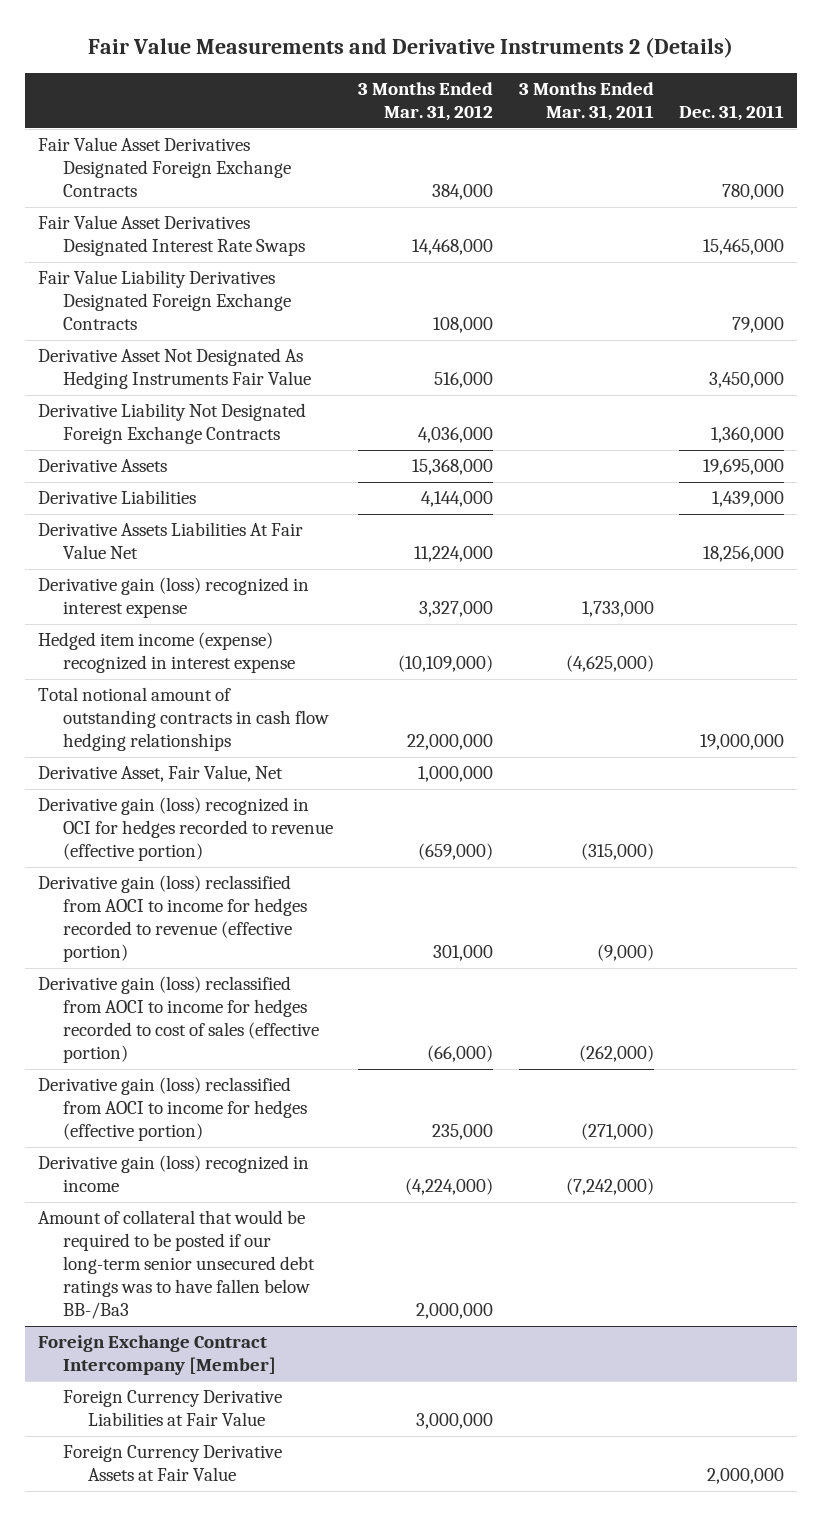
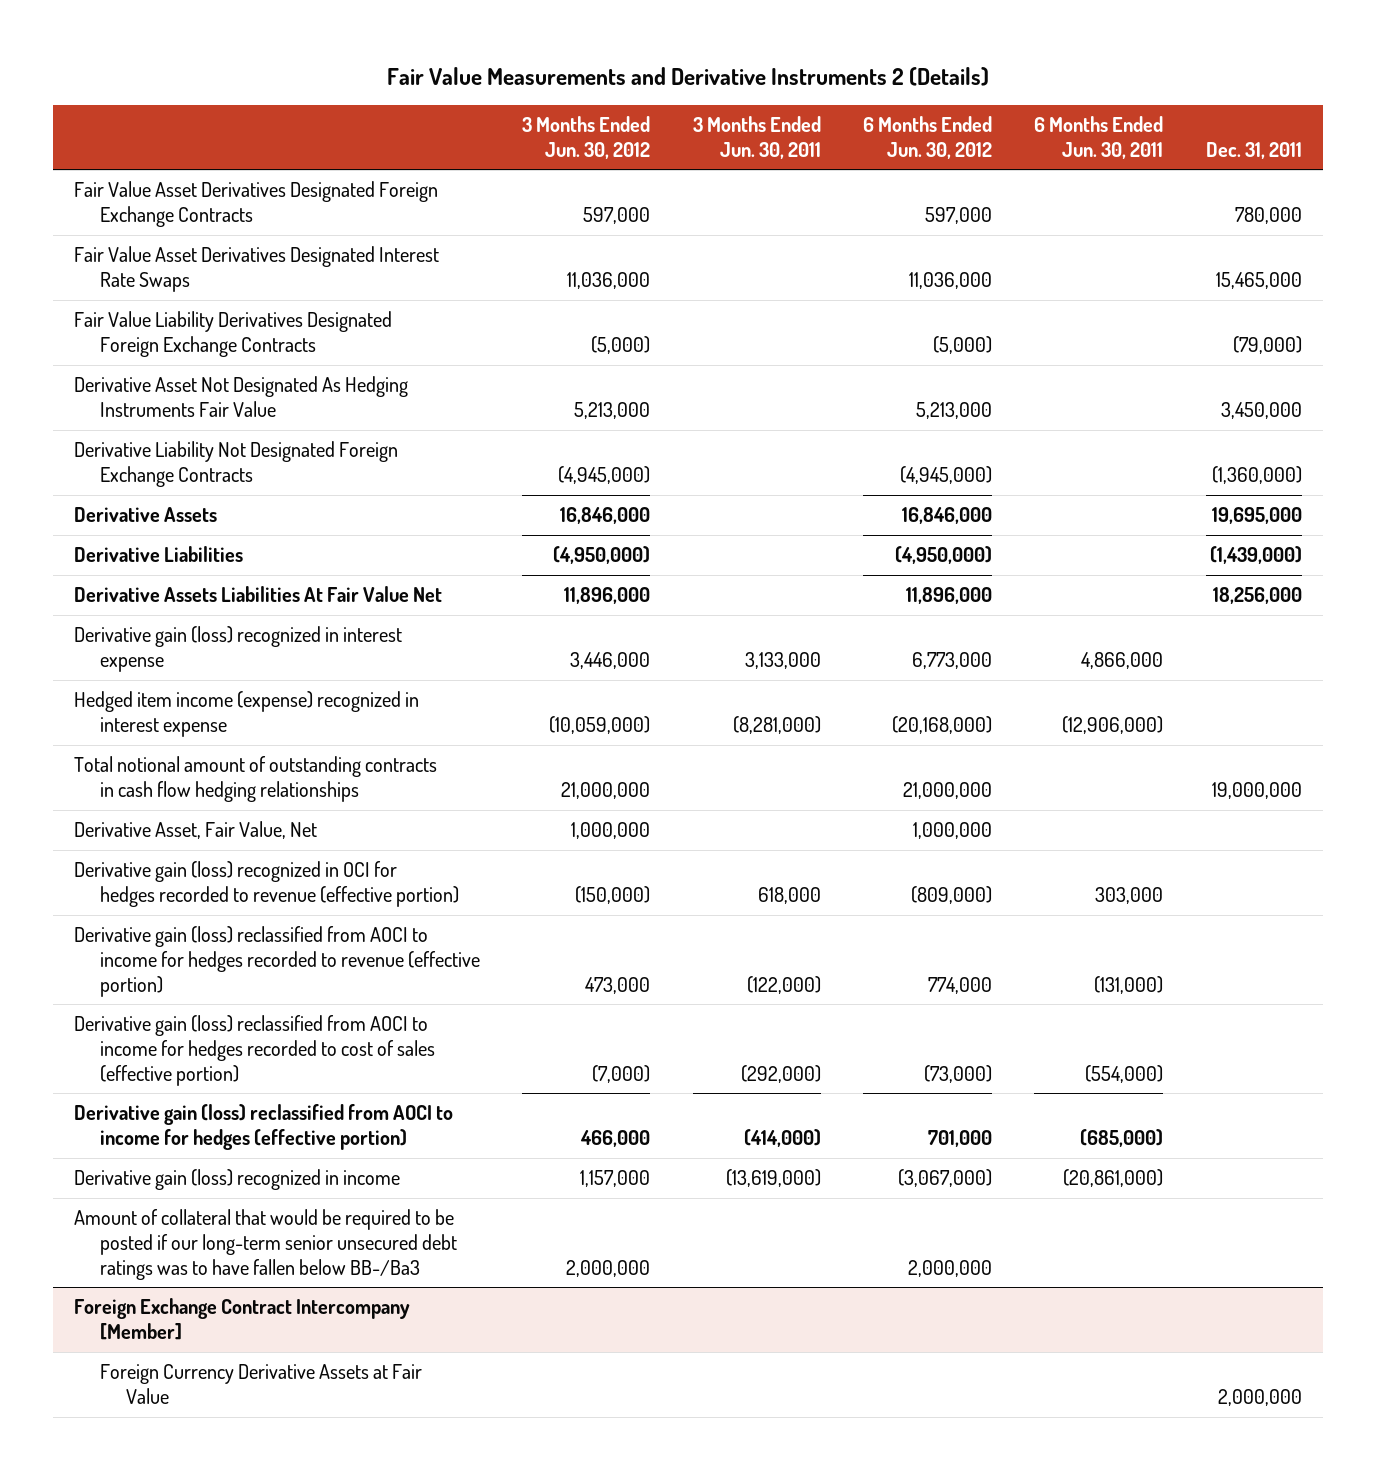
- | 3 Months Ended Mar. 31, 2012 | 3 Months Ended Mar. 31, 2011 | Dec. 31, 2011
+ | 3 Months Ended Jun. 30, 2012 | 3 Months Ended Jun. 30, 2011 | 6 Months Ended Jun. 30, 2012 | 6 Months Ended Jun. 30, 2011 | Dec. 31, 2011
- Fair Value Liability Derivatives Designated Foreign Exchange Contracts | 108,000 | | 79,000
+ Fair Value Liability Derivatives Designated Foreign Exchange Contracts | (5,000) | | (5,000) | | (79,000)
- Derivative Liability Not Designated Foreign Exchange Contracts | 4,036,000 | | 1,360,000
+ Derivative Liability Not Designated Foreign Exchange Contracts | (4,945,000) | | (4,945,000) | | (1,360,000)
- Derivative Liabilities | 4,144,000 | | 1,439,000
+ Derivative Liabilities | (4,950,000) | | (4,950,000) | | (1,439,000)
@ Foreign Exchange Contract Intercompany [Member]
- Foreign Currency Derivative Liabilities at Fair Value | 3,000,000 | |

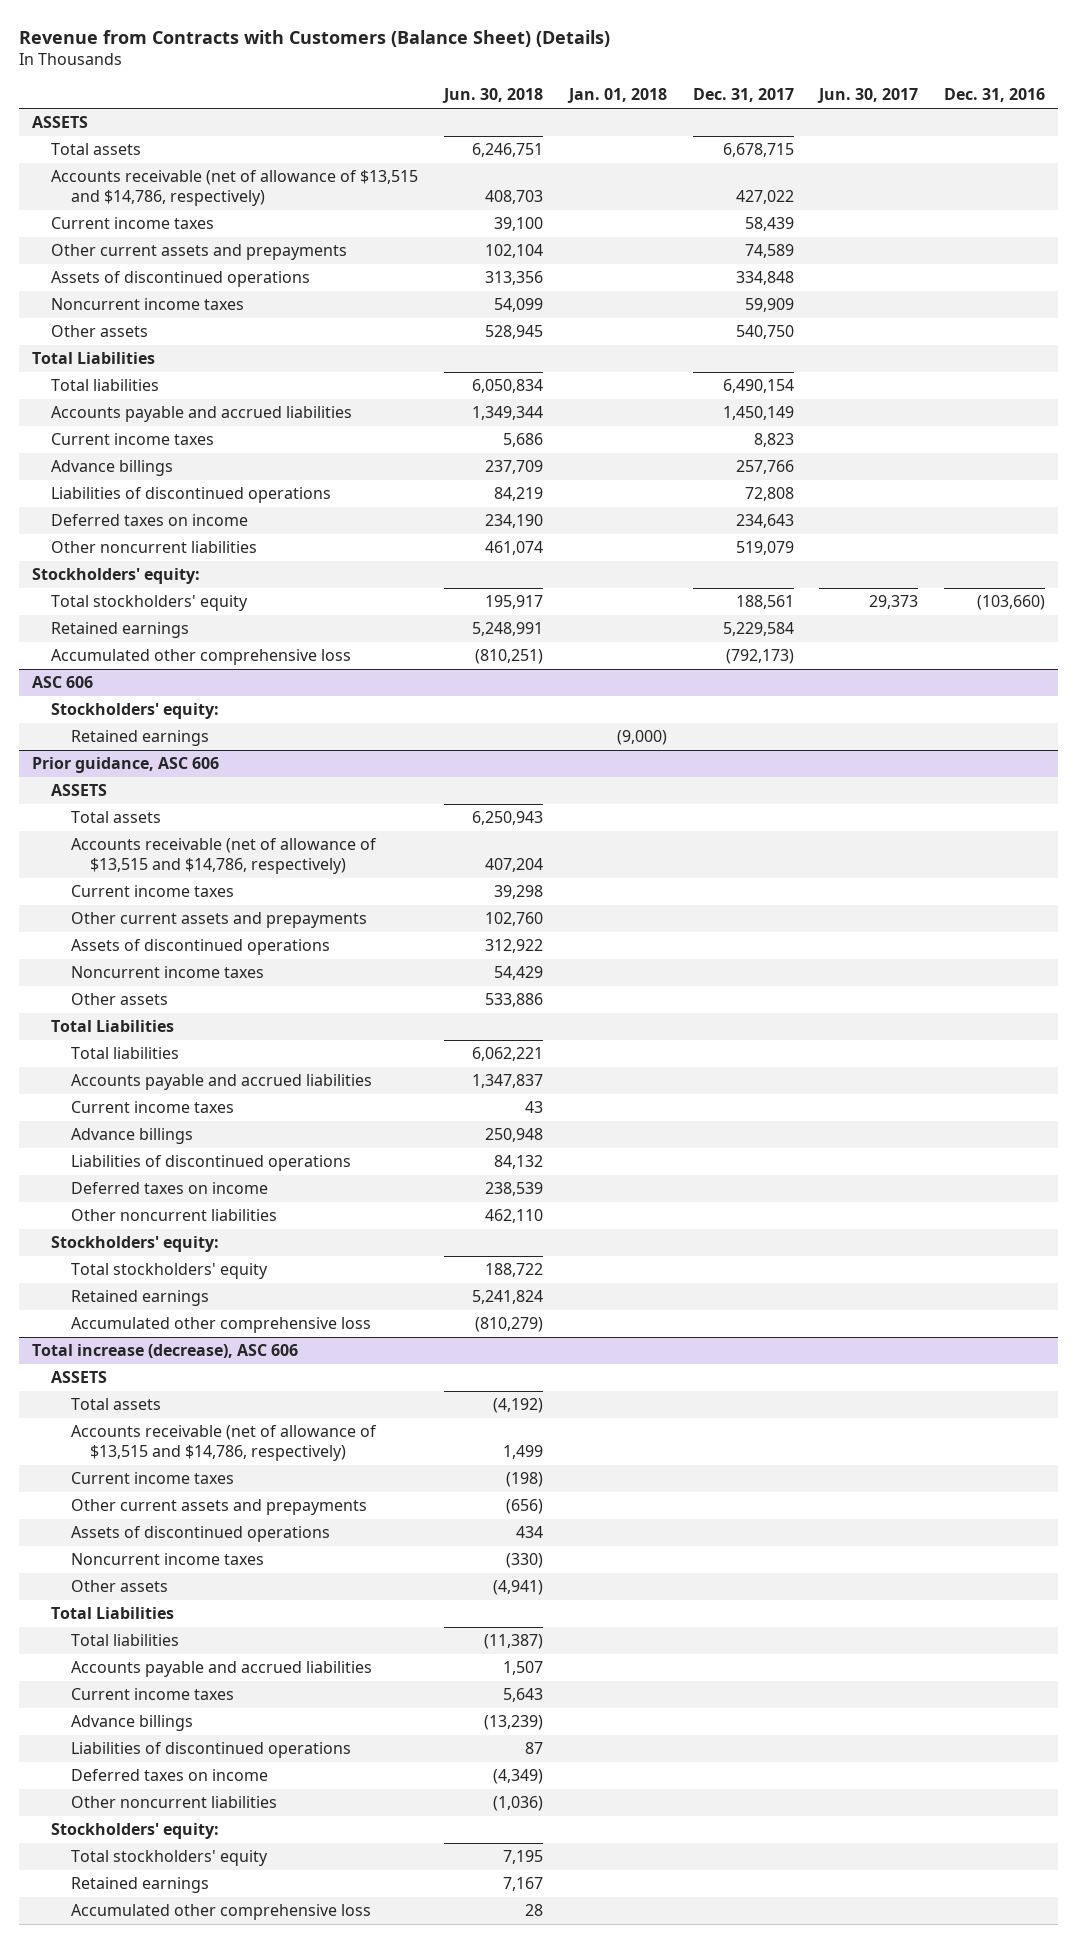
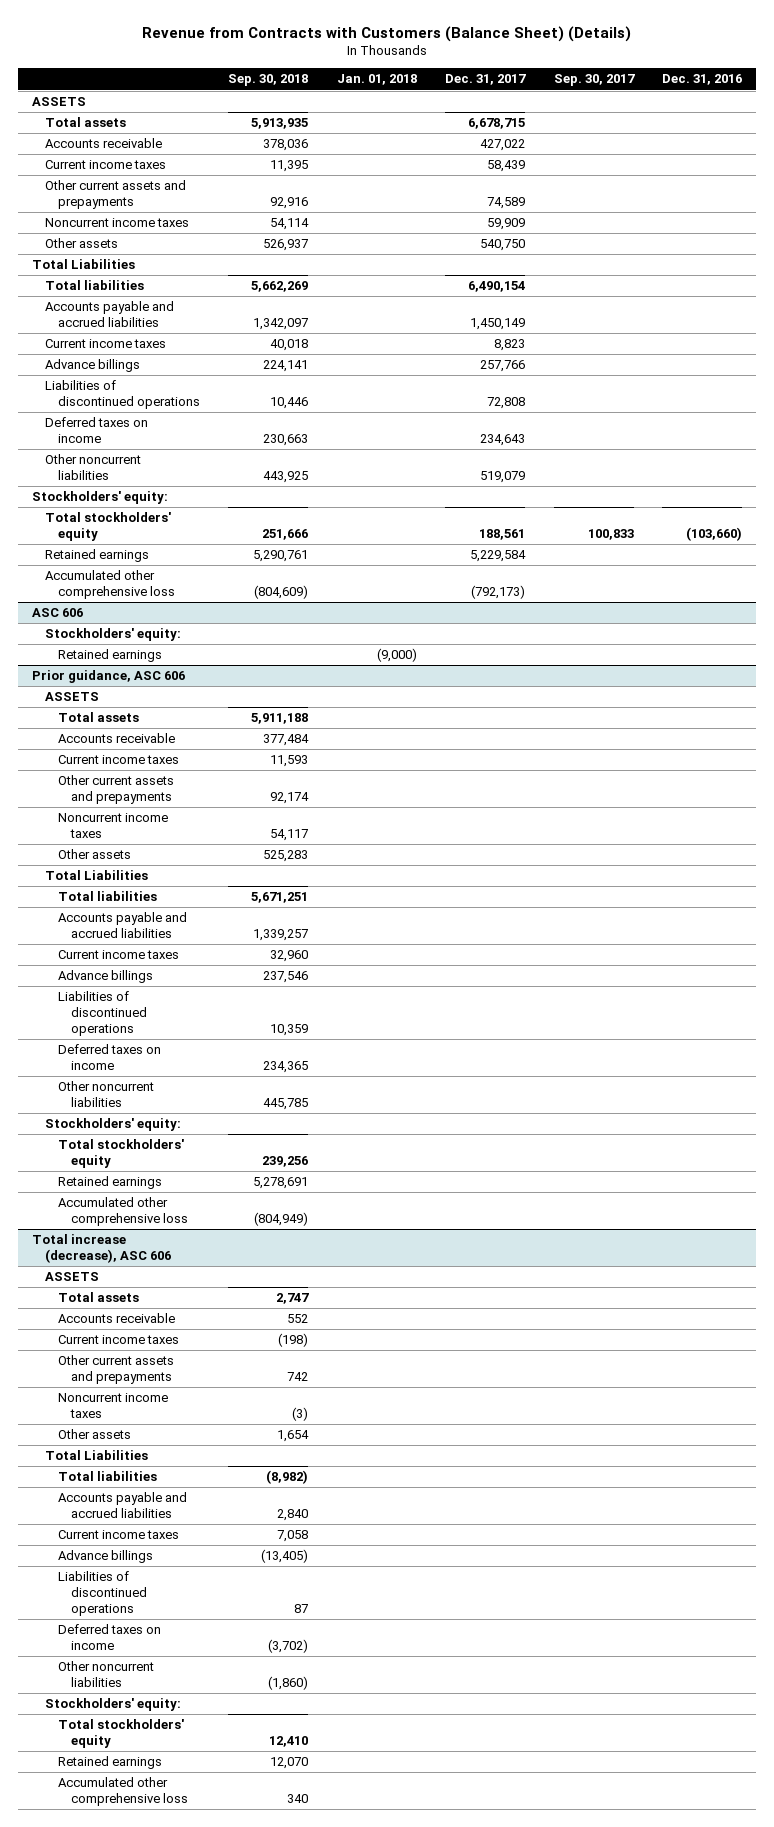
- | Jun. 30, 2018 | Jan. 01, 2018 | Dec. 31, 2017 | Jun. 30, 2017 | Dec. 31, 2016
+ | Sep. 30, 2018 | Jan. 01, 2018 | Dec. 31, 2017 | Sep. 30, 2017 | Dec. 31, 2016
- Accounts receivable (net of allowance of $13,515 and $14,786, respectively) | 408,703 | | 427,022 | |
+ Accounts receivable | 378,036 | | 427,022 | |
- Assets of discontinued operations | 313,356 | | 334,848 | |
@ Prior guidance, ASC 606
- Accounts receivable (net of allowance of $13,515 and $14,786, respectively) | 407,204 | | | |
+ Accounts receivable | 377,484 | | | |
- Assets of discontinued operations | 312,922 | | | |
@ Total increase (decrease), ASC 606
- Accounts receivable (net of allowance of $13,515 and $14,786, respectively) | 1,499 | | | |
+ Accounts receivable | 552 | | | |
- Assets of discontinued operations | 434 | | | |

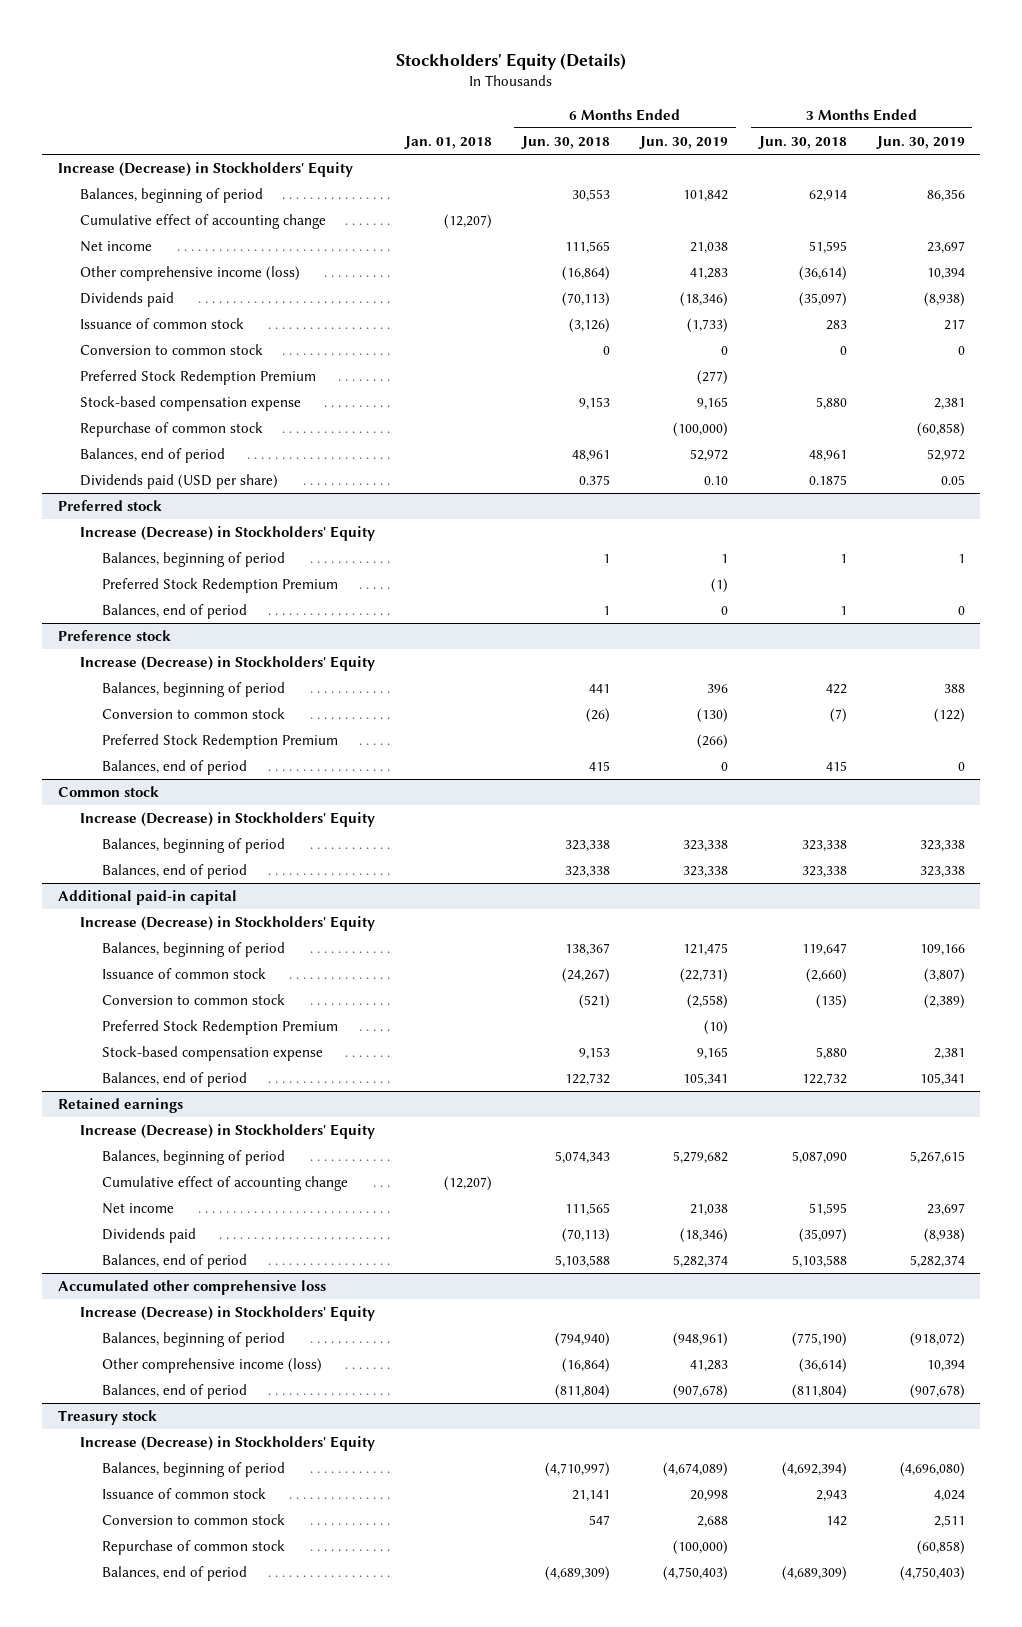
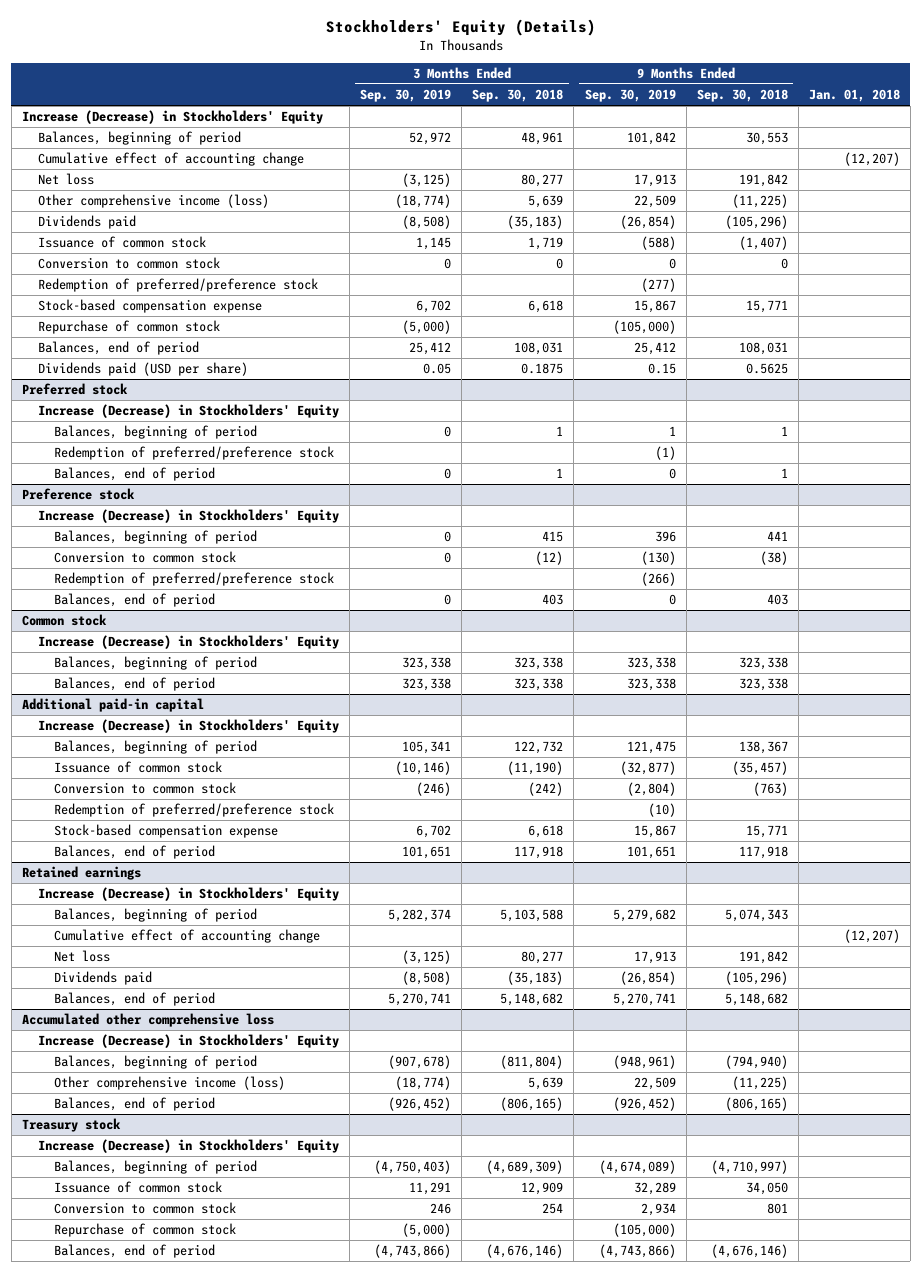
- | Jan. 01, 2018 | 6 Months Ended Jun. 30, 2018 | 6 Months Ended Jun. 30, 2019 | 3 Months Ended Jun. 30, 2018 | 3 Months Ended Jun. 30, 2019
+ | 3 Months Ended Sep. 30, 2019 | 3 Months Ended Sep. 30, 2018 | 9 Months Ended Sep. 30, 2019 | 9 Months Ended Sep. 30, 2018 | Jan. 01, 2018
- Net income | | 111,565 | 21,038 | 51,595 | 23,697
+ Net loss | (3,125) | 80,277 | 17,913 | 191,842 |
- Preferred Stock Redemption Premium | | | (277) | |
+ Redemption of preferred/preference stock | | | (277) | |
@ Preferred stock
- Preferred Stock Redemption Premium | | | (1) | |
+ Redemption of preferred/preference stock | | | (1) | |
@ Preference stock
- Preferred Stock Redemption Premium | | | (266) | |
+ Redemption of preferred/preference stock | | | (266) | |
@ Additional paid-in capital
- Preferred Stock Redemption Premium | | | (10) | |
+ Redemption of preferred/preference stock | | | (10) | |
@ Retained earnings
- Net income | | 111,565 | 21,038 | 51,595 | 23,697
+ Net loss | (3,125) | 80,277 | 17,913 | 191,842 |

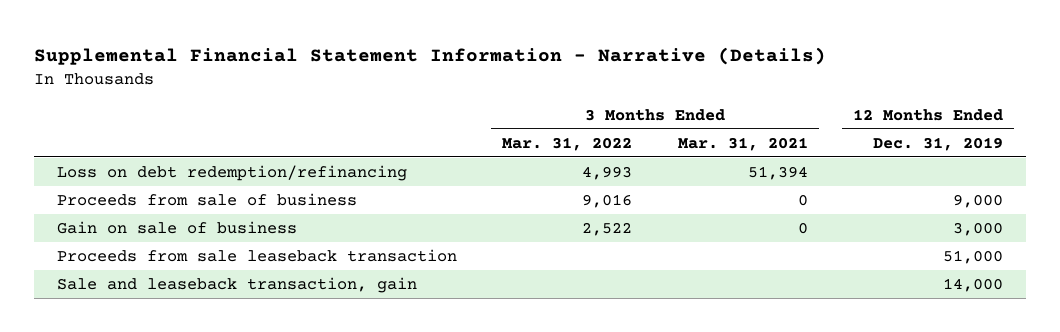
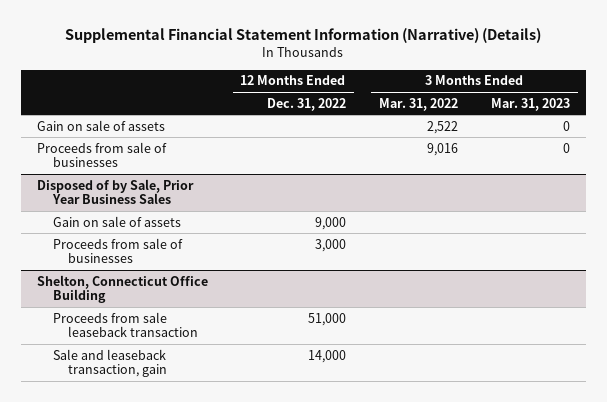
- Supplemental Financial Statement Information - Narrative (Details)
+ Supplemental Financial Statement Information (Narrative) (Details)
- | 3 Months Ended Mar. 31, 2022 | 3 Months Ended Mar. 31, 2021 | 12 Months Ended Dec. 31, 2019
+ | 12 Months Ended Dec. 31, 2022 | 3 Months Ended Mar. 31, 2022 | 3 Months Ended Mar. 31, 2023
- Loss on debt redemption/refinancing | 4,993 | 51,394 |
- Proceeds from sale of business | 9,016 | 0 | 9,000
- Gain on sale of business | 2,522 | 0 | 3,000
- Proceeds from sale leaseback transaction | | | 51,000
- Sale and leaseback transaction, gain | | | 14,000
+ Gain on sale of assets | | 2,522 | 0
+ Proceeds from sale of businesses | | 9,016 | 0
+ Disposed of by Sale, Prior Year Business Sales
+ Gain on sale of assets | 9,000 | |
+ Proceeds from sale of businesses | 3,000 | |
+ Shelton, Connecticut Office Building
+ Proceeds from sale leaseback transaction | 51,000 | |
+ Sale and leaseback transaction, gain | 14,000 | |

